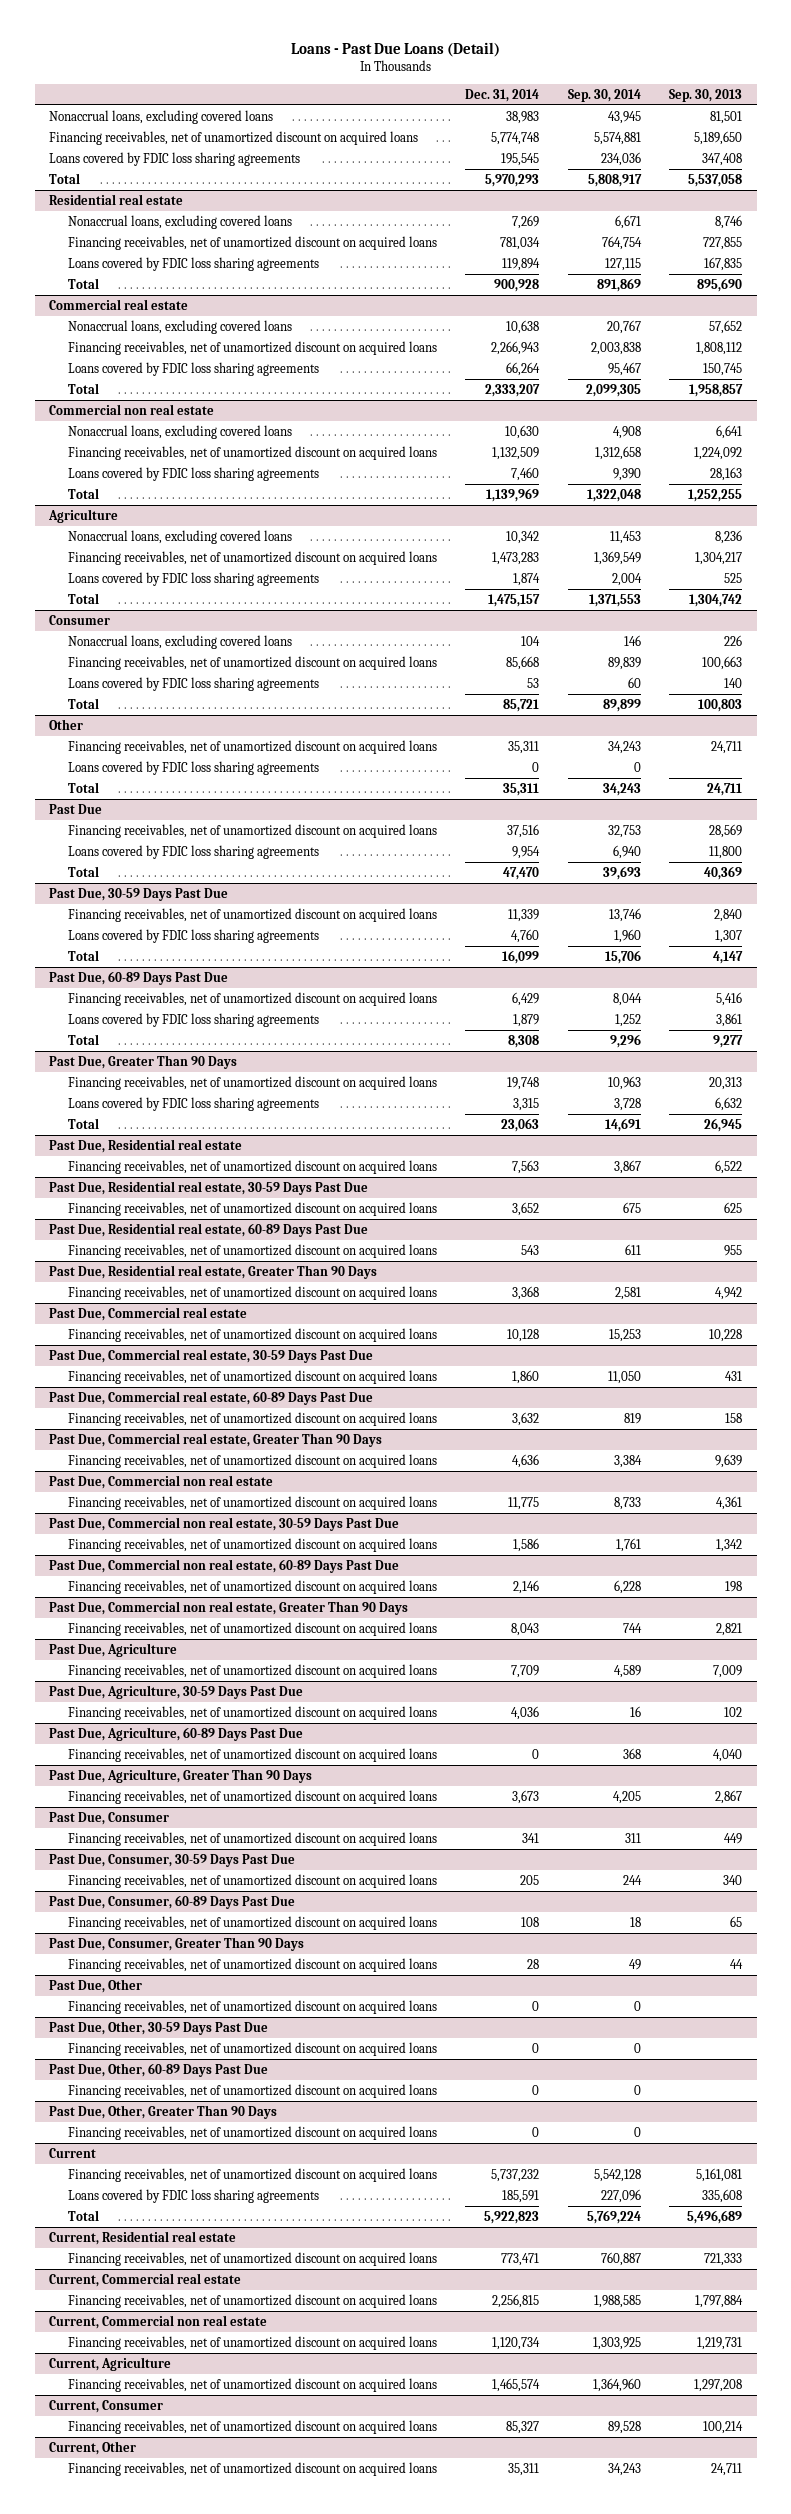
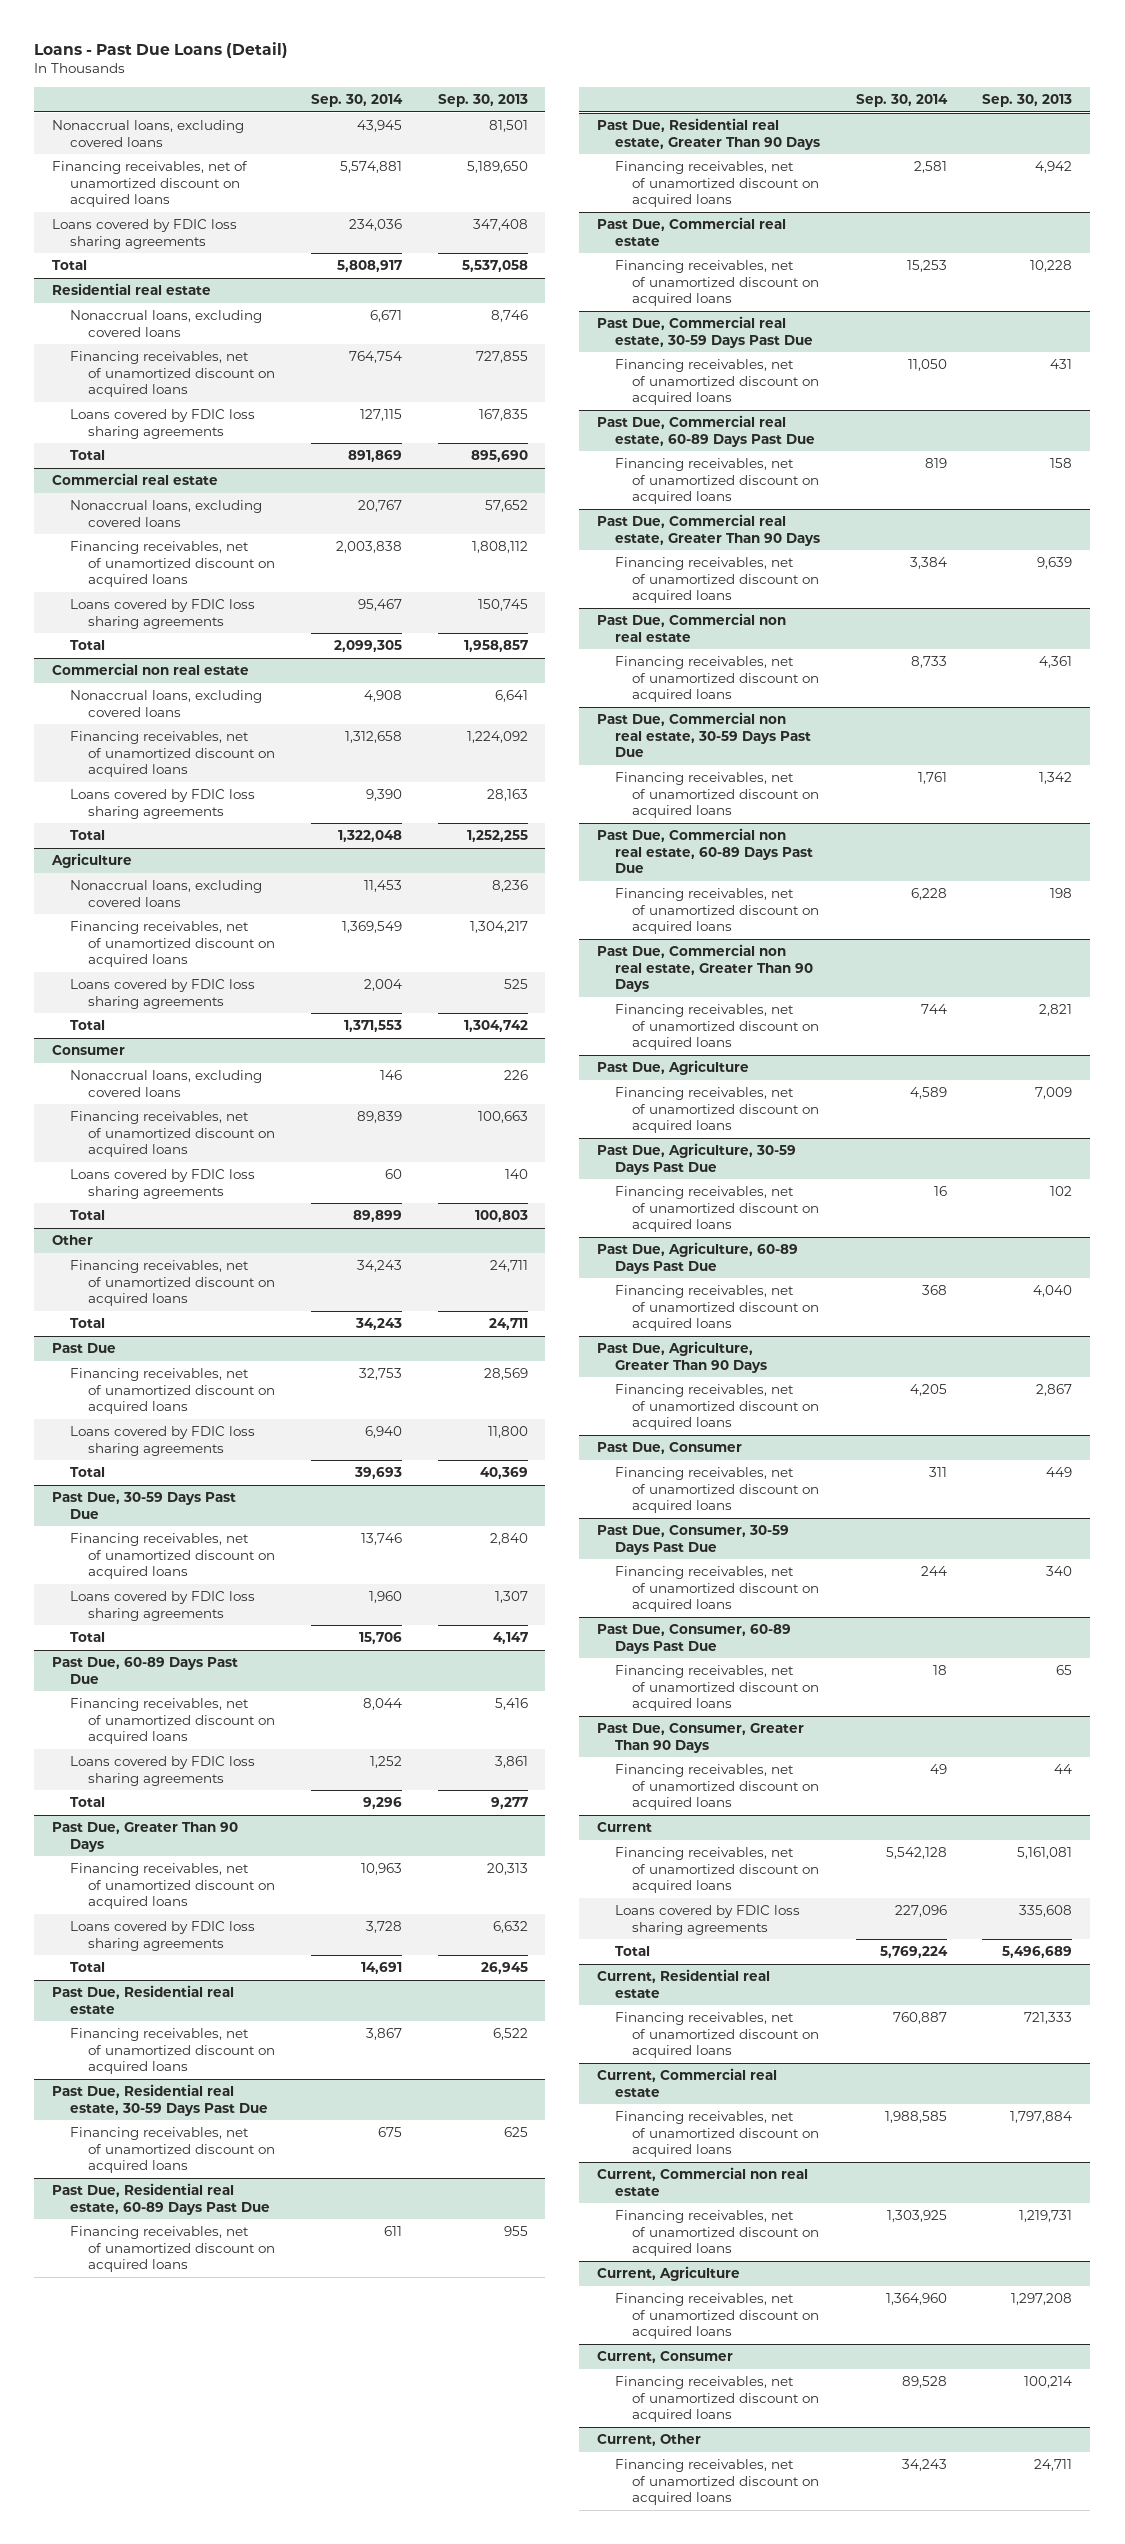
- | Dec. 31, 2014 | Sep. 30, 2014 | Sep. 30, 2013
+ | Sep. 30, 2014 | Sep. 30, 2013
@ Other
- Loans covered by FDIC loss sharing agreements | 0 | 0 |
- Past Due, Other
- Financing receivables, net of unamortized discount on acquired loans | 0 | 0 |
- Past Due, Other, 30-59 Days Past Due
- Financing receivables, net of unamortized discount on acquired loans | 0 | 0 |
- Past Due, Other, 60-89 Days Past Due
- Financing receivables, net of unamortized discount on acquired loans | 0 | 0 |
- Past Due, Other, Greater Than 90 Days
- Financing receivables, net of unamortized discount on acquired loans | 0 | 0 |

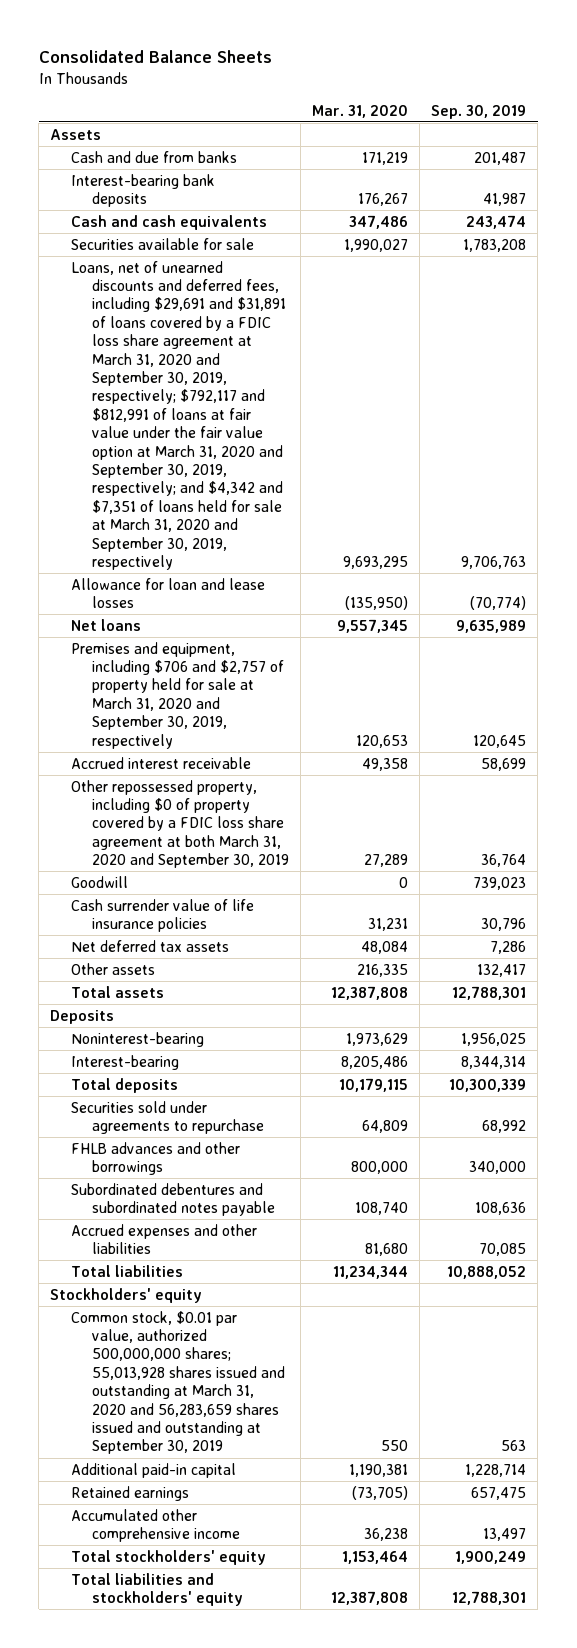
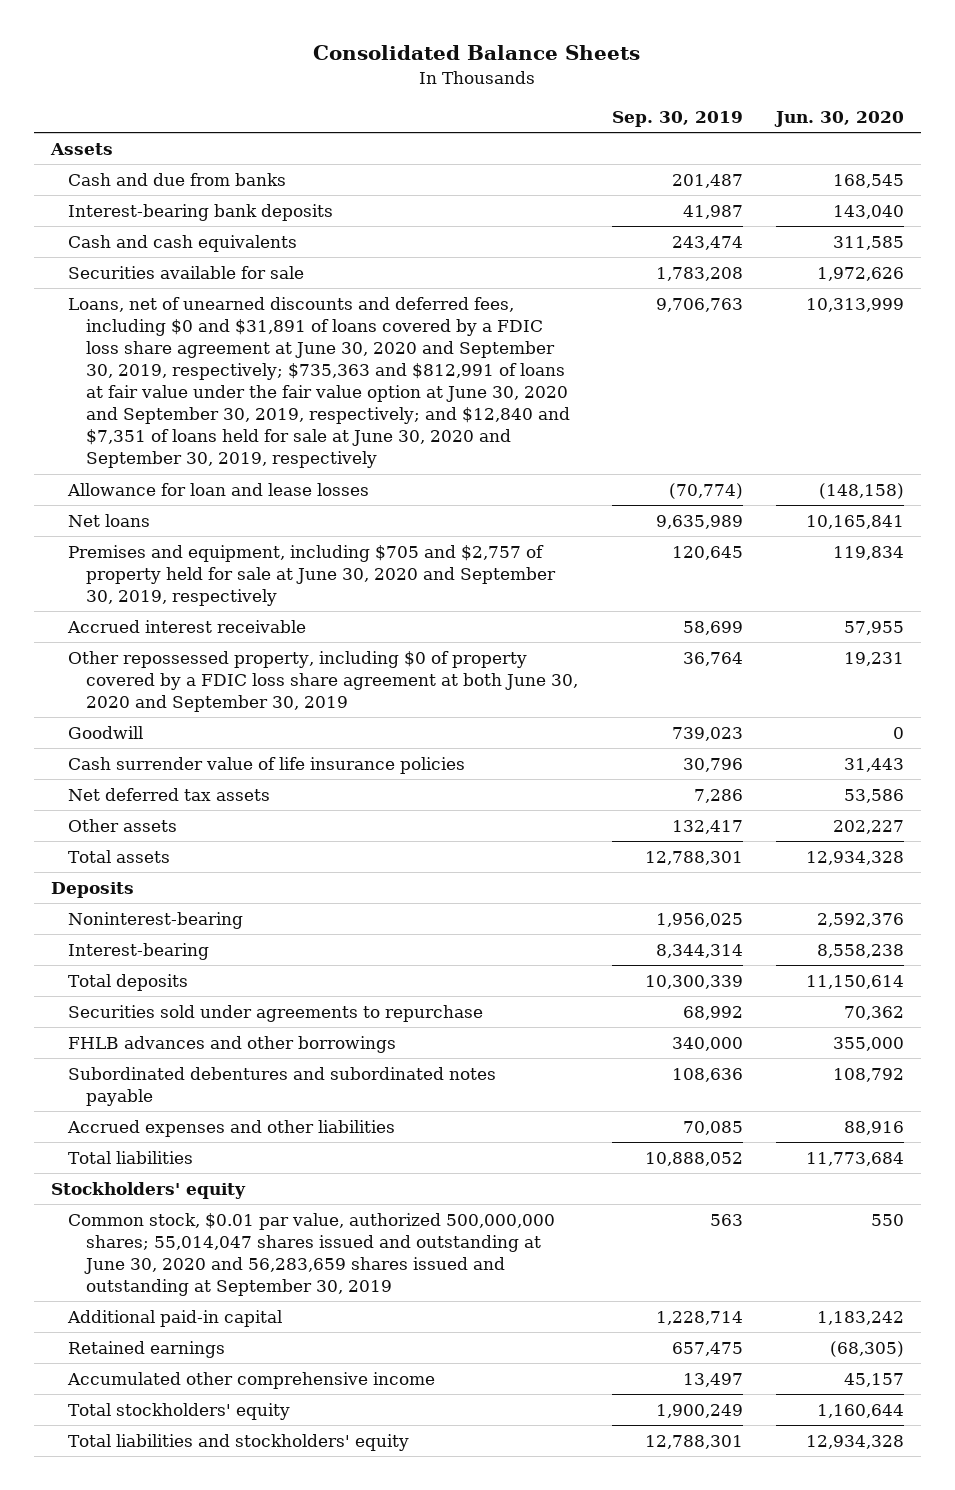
- | Mar. 31, 2020 | Sep. 30, 2019
+ | Sep. 30, 2019 | Jun. 30, 2020
- Loans, net of unearned discounts and deferred fees, including $29,691 and $31,891 of loans covered by a FDIC loss share agreement at March 31, 2020 and September 30, 2019, respectively; $792,117 and $812,991 of loans at fair value under the fair value option at March 31, 2020 and September 30, 2019, respectively; and $4,342 and $7,351 of loans held for sale at March 31, 2020 and September 30, 2019, respectively | 9,693,295 | 9,706,763
+ Loans, net of unearned discounts and deferred fees, including $0 and $31,891 of loans covered by a FDIC loss share agreement at June 30, 2020 and September 30, 2019, respectively; $735,363 and $812,991 of loans at fair value under the fair value option at June 30, 2020 and September 30, 2019, respectively; and $12,840 and $7,351 of loans held for sale at June 30, 2020 and September 30, 2019, respectively | 9,706,763 | 10,313,999
- Premises and equipment, including $706 and $2,757 of property held for sale at March 31, 2020 and September 30, 2019, respectively | 120,653 | 120,645
+ Premises and equipment, including $705 and $2,757 of property held for sale at June 30, 2020 and September 30, 2019, respectively | 120,645 | 119,834
- Other repossessed property, including $0 of property covered by a FDIC loss share agreement at both March 31, 2020 and September 30, 2019 | 27,289 | 36,764
+ Other repossessed property, including $0 of property covered by a FDIC loss share agreement at both June 30, 2020 and September 30, 2019 | 36,764 | 19,231
- Common stock, $0.01 par value, authorized 500,000,000 shares; 55,013,928 shares issued and outstanding at March 31, 2020 and 56,283,659 shares issued and outstanding at September 30, 2019 | 550 | 563
+ Common stock, $0.01 par value, authorized 500,000,000 shares; 55,014,047 shares issued and outstanding at June 30, 2020 and 56,283,659 shares issued and outstanding at September 30, 2019 | 563 | 550

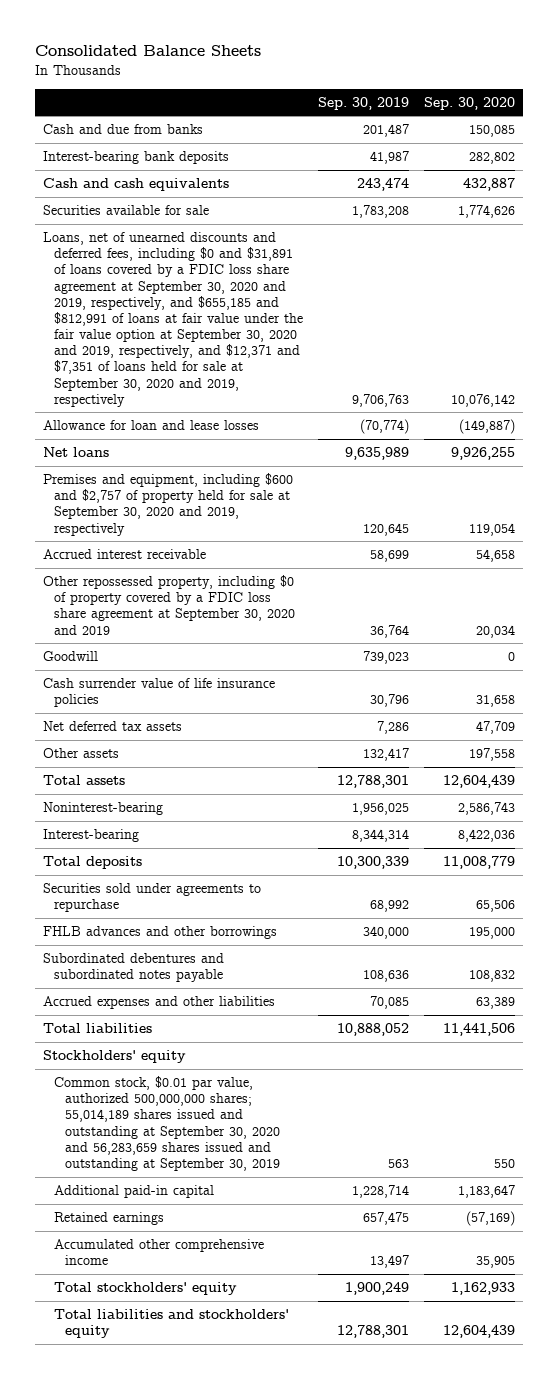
- | Sep. 30, 2019 | Jun. 30, 2020
+ | Sep. 30, 2019 | Sep. 30, 2020
- Assets
- Loans, net of unearned discounts and deferred fees, including $0 and $31,891 of loans covered by a FDIC loss share agreement at June 30, 2020 and September 30, 2019, respectively; $735,363 and $812,991 of loans at fair value under the fair value option at June 30, 2020 and September 30, 2019, respectively; and $12,840 and $7,351 of loans held for sale at June 30, 2020 and September 30, 2019, respectively | 9,706,763 | 10,313,999
+ Loans, net of unearned discounts and deferred fees, including $0 and $31,891 of loans covered by a FDIC loss share agreement at September 30, 2020 and 2019, respectively, and $655,185 and $812,991 of loans at fair value under the fair value option at September 30, 2020 and 2019, respectively, and $12,371 and $7,351 of loans held for sale at September 30, 2020 and 2019, respectively | 9,706,763 | 10,076,142
- Premises and equipment, including $705 and $2,757 of property held for sale at June 30, 2020 and September 30, 2019, respectively | 120,645 | 119,834
+ Premises and equipment, including $600 and $2,757 of property held for sale at September 30, 2020 and 2019, respectively | 120,645 | 119,054
- Other repossessed property, including $0 of property covered by a FDIC loss share agreement at both June 30, 2020 and September 30, 2019 | 36,764 | 19,231
+ Other repossessed property, including $0 of property covered by a FDIC loss share agreement at September 30, 2020 and 2019 | 36,764 | 20,034
- Deposits
- Common stock, $0.01 par value, authorized 500,000,000 shares; 55,014,047 shares issued and outstanding at June 30, 2020 and 56,283,659 shares issued and outstanding at September 30, 2019 | 563 | 550
+ Common stock, $0.01 par value, authorized 500,000,000 shares; 55,014,189 shares issued and outstanding at September 30, 2020 and 56,283,659 shares issued and outstanding at September 30, 2019 | 563 | 550

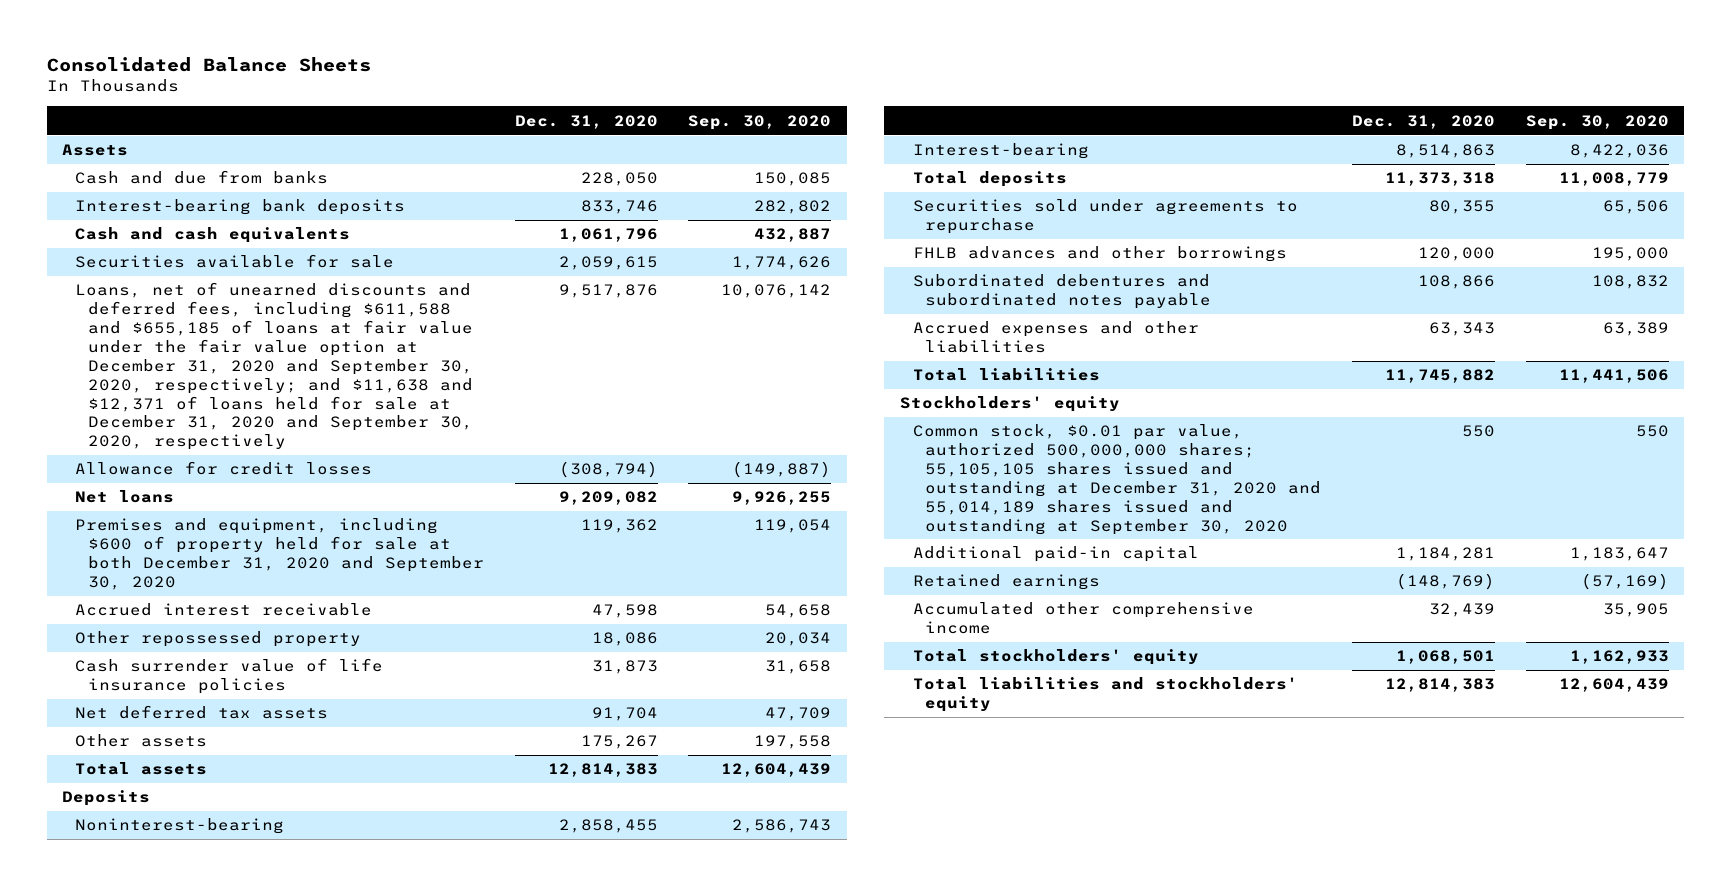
- | Sep. 30, 2019 | Sep. 30, 2020
+ | Dec. 31, 2020 | Sep. 30, 2020
+ Assets
- Loans, net of unearned discounts and deferred fees, including $0 and $31,891 of loans covered by a FDIC loss share agreement at September 30, 2020 and 2019, respectively, and $655,185 and $812,991 of loans at fair value under the fair value option at September 30, 2020 and 2019, respectively, and $12,371 and $7,351 of loans held for sale at September 30, 2020 and 2019, respectively | 9,706,763 | 10,076,142
- Allowance for loan and lease losses | (70,774) | (149,887)
+ Loans, net of unearned discounts and deferred fees, including $611,588 and $655,185 of loans at fair value under the fair value option at December 31, 2020 and September 30, 2020, respectively; and $11,638 and $12,371 of loans held for sale at December 31, 2020 and September 30, 2020, respectively | 9,517,876 | 10,076,142
+ Allowance for credit losses | (308,794) | (149,887)
- Premises and equipment, including $600 and $2,757 of property held for sale at September 30, 2020 and 2019, respectively | 120,645 | 119,054
+ Premises and equipment, including $600 of property held for sale at both December 31, 2020 and September 30, 2020 | 119,362 | 119,054
- Other repossessed property, including $0 of property covered by a FDIC loss share agreement at September 30, 2020 and 2019 | 36,764 | 20,034
- Goodwill | 739,023 | 0
+ Other repossessed property | 18,086 | 20,034
+ Deposits
- Common stock, $0.01 par value, authorized 500,000,000 shares; 55,014,189 shares issued and outstanding at September 30, 2020 and 56,283,659 shares issued and outstanding at September 30, 2019 | 563 | 550
+ Common stock, $0.01 par value, authorized 500,000,000 shares; 55,105,105 shares issued and outstanding at December 31, 2020 and 55,014,189 shares issued and outstanding at September 30, 2020 | 550 | 550

